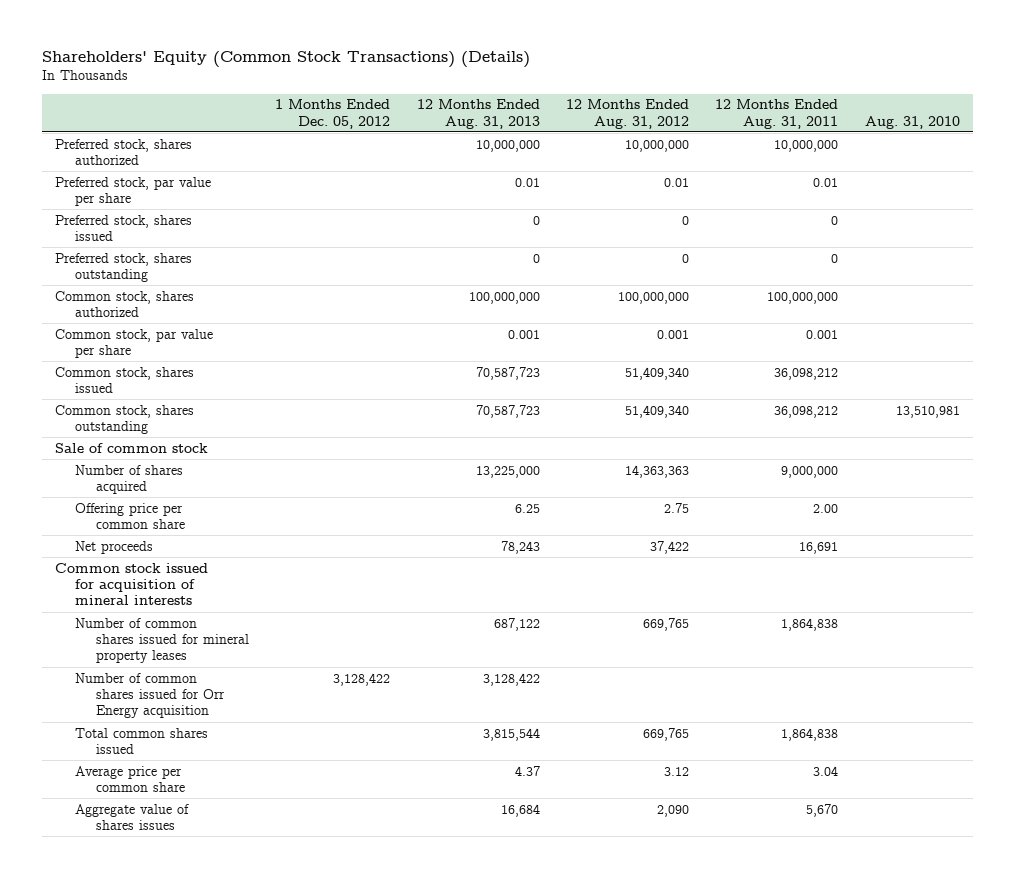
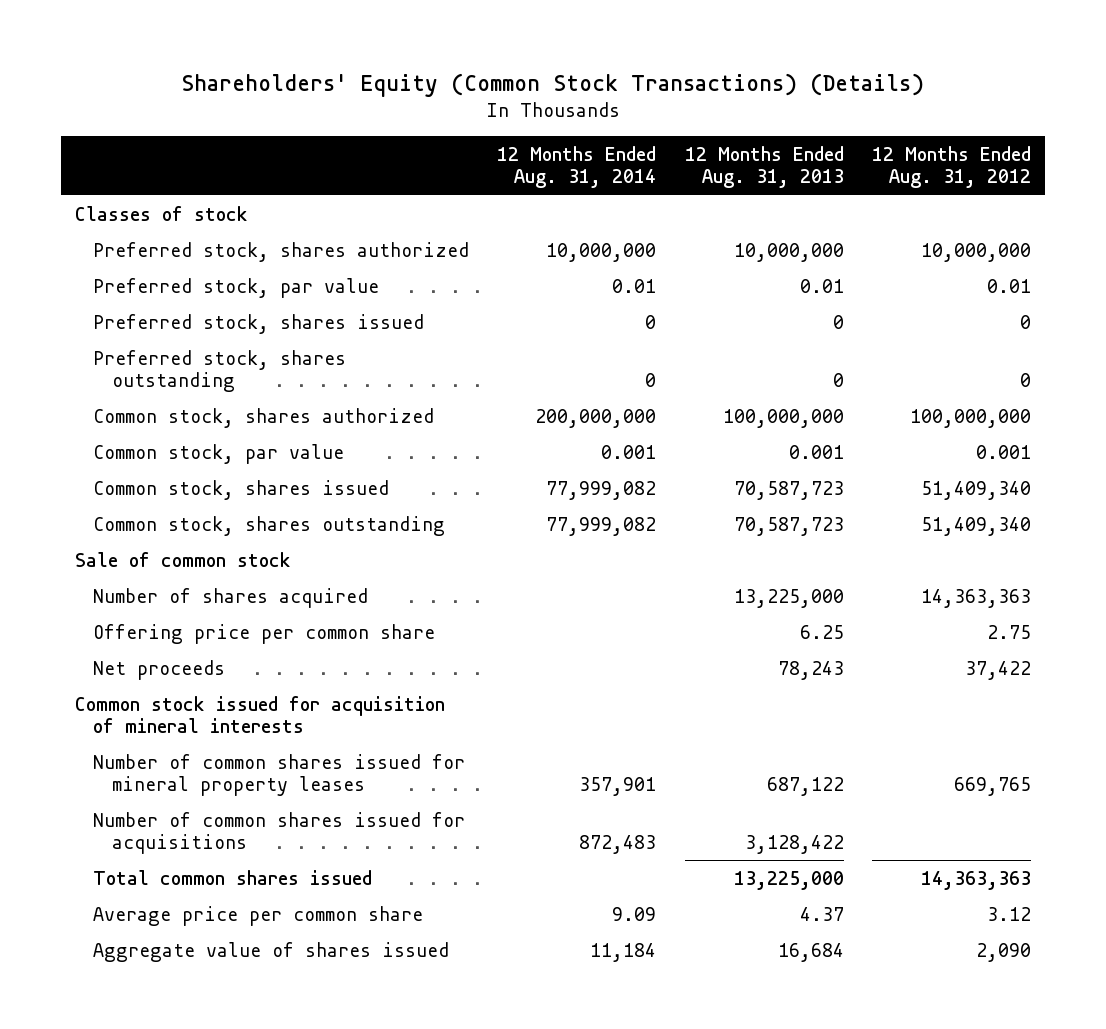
- | 1 Months Ended Dec. 05, 2012 | 12 Months Ended Aug. 31, 2013 | 12 Months Ended Aug. 31, 2012 | 12 Months Ended Aug. 31, 2011 | Aug. 31, 2010
+ | 12 Months Ended Aug. 31, 2014 | 12 Months Ended Aug. 31, 2013 | 12 Months Ended Aug. 31, 2012
+ Classes of stock
- Preferred stock, par value per share | | 0.01 | 0.01 | 0.01 |
+ Preferred stock, par value | 0.01 | 0.01 | 0.01
- Common stock, par value per share | | 0.001 | 0.001 | 0.001 |
+ Common stock, par value | 0.001 | 0.001 | 0.001
- Number of common shares issued for Orr Energy acquisition | 3,128,422 | 3,128,422 | | |
- Total common shares issued | | 3,815,544 | 669,765 | 1,864,838 |
+ Number of common shares issued for acquisitions | 872,483 | 3,128,422 |
+ Total common shares issued | | 13,225,000 | 14,363,363
- Aggregate value of shares issues | | 16,684 | 2,090 | 5,670 |
+ Aggregate value of shares issued | 11,184 | 16,684 | 2,090

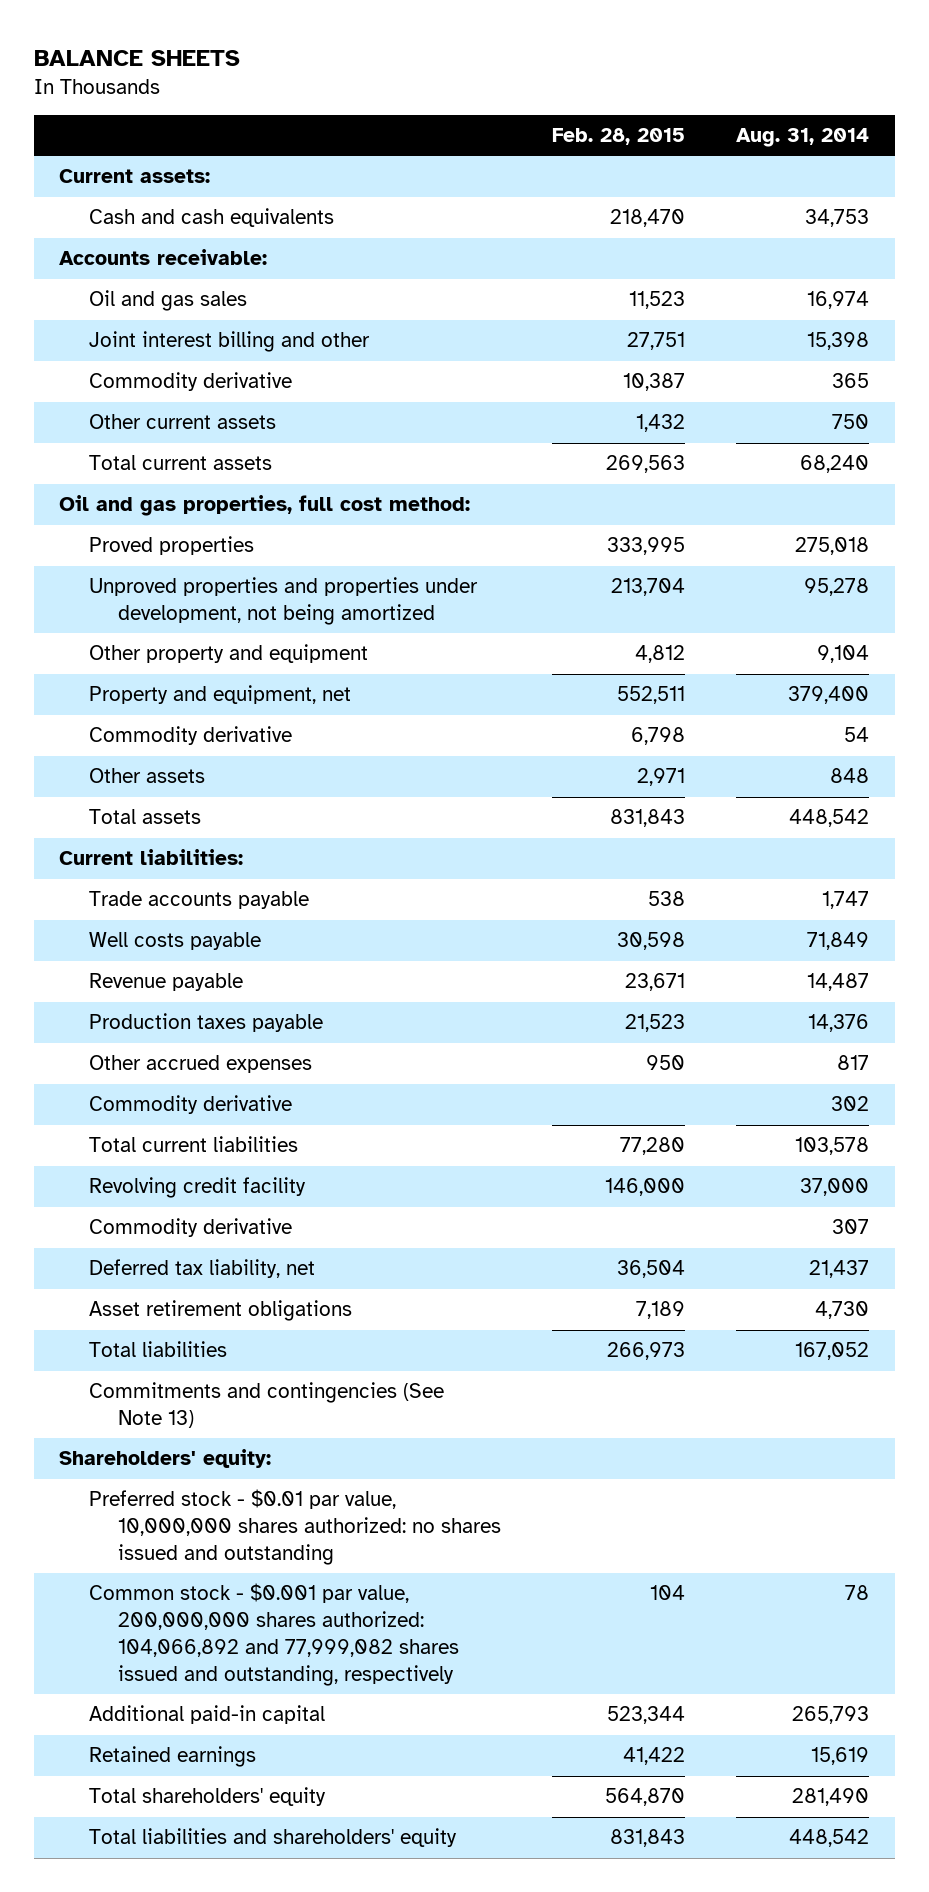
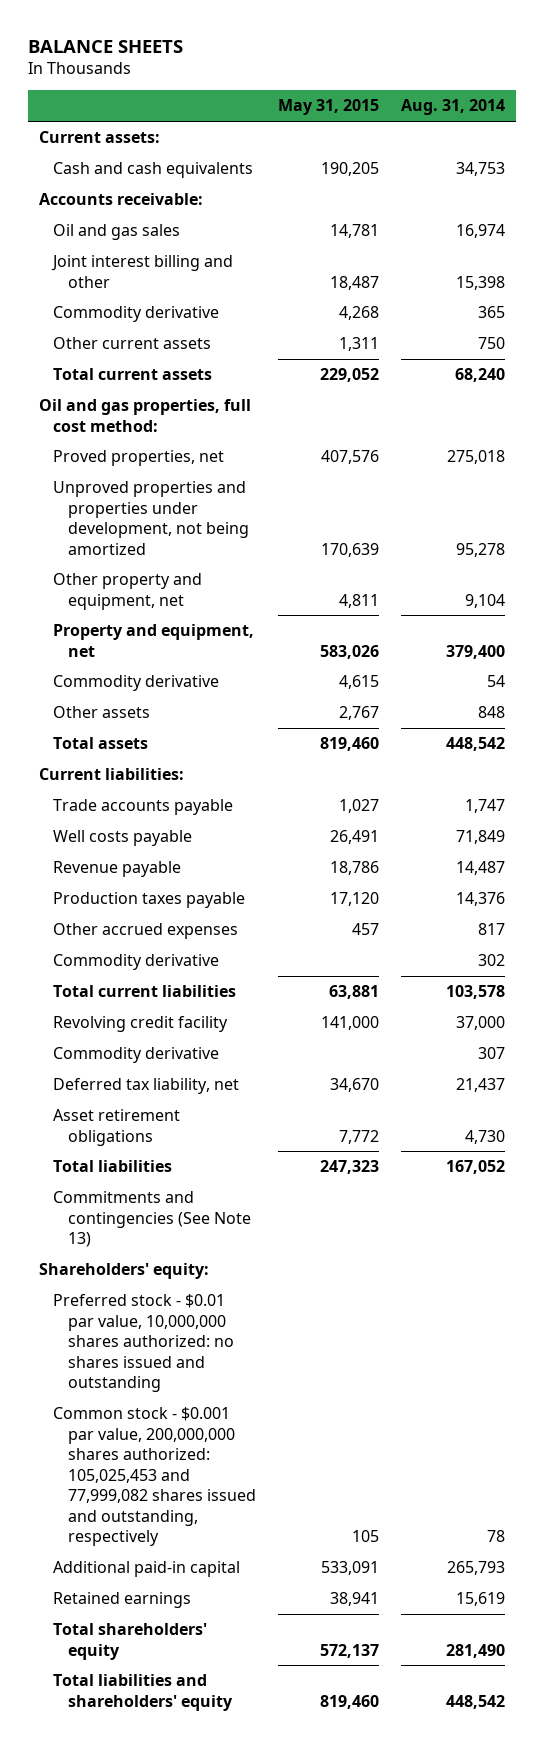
- | Feb. 28, 2015 | Aug. 31, 2014
+ | May 31, 2015 | Aug. 31, 2014
- Proved properties | 333,995 | 275,018
+ Proved properties, net | 407,576 | 275,018
- Other property and equipment | 4,812 | 9,104
+ Other property and equipment, net | 4,811 | 9,104
- Common stock - $0.001 par value, 200,000,000 shares authorized: 104,066,892 and 77,999,082 shares issued and outstanding, respectively | 104 | 78
+ Common stock - $0.001 par value, 200,000,000 shares authorized: 105,025,453 and 77,999,082 shares issued and outstanding, respectively | 105 | 78

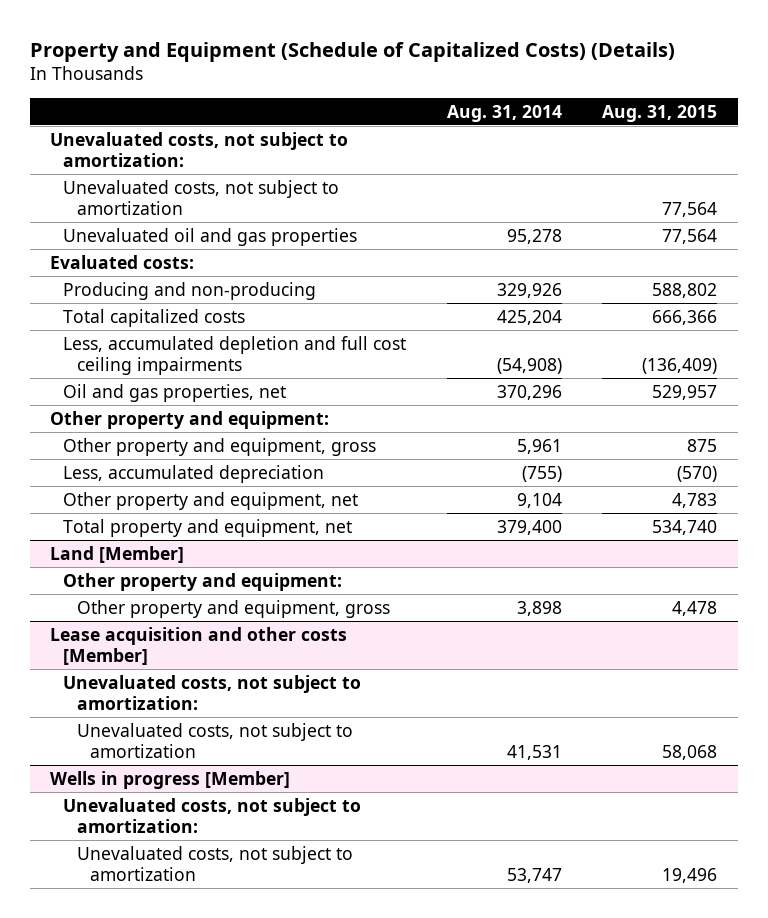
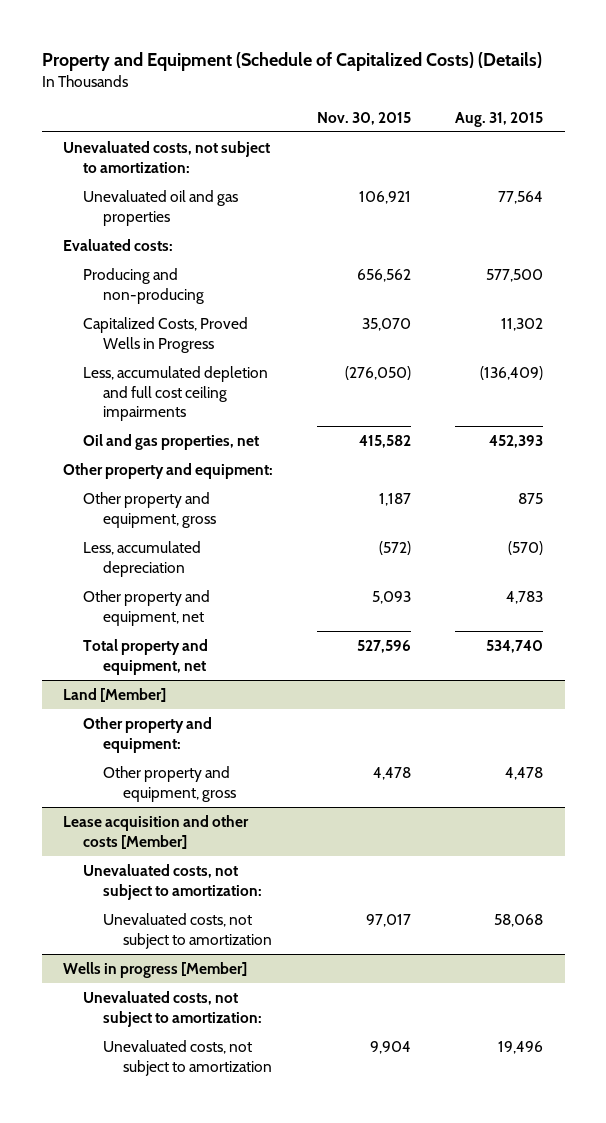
- | Aug. 31, 2014 | Aug. 31, 2015
+ | Nov. 30, 2015 | Aug. 31, 2015
- Unevaluated costs, not subject to amortization | | 77,564
- Producing and non-producing | 329,926 | 588,802
- Total capitalized costs | 425,204 | 666,366
+ Producing and non-producing | 656,562 | 577,500
+ Capitalized Costs, Proved Wells in Progress | 35,070 | 11,302
- Oil and gas properties, net | 370,296 | 529,957
+ Oil and gas properties, net | 415,582 | 452,393

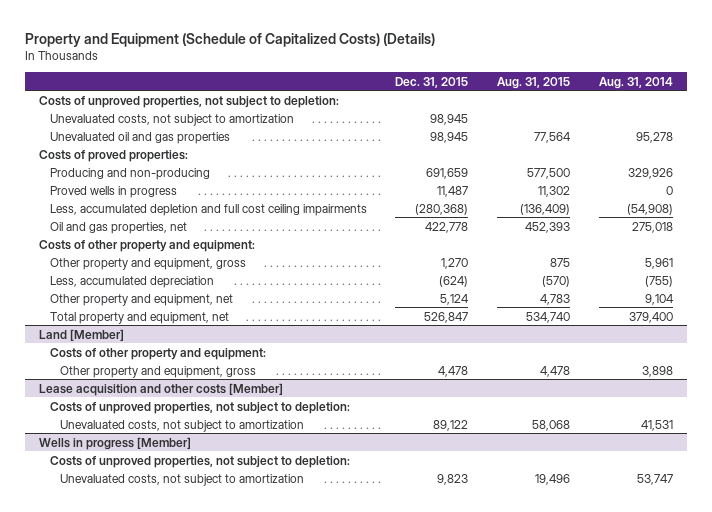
- | Nov. 30, 2015 | Aug. 31, 2015
+ | Dec. 31, 2015 | Aug. 31, 2015 | Aug. 31, 2014
- Unevaluated costs, not subject to amortization:
+ Costs of unproved properties, not subject to depletion:
+ Unevaluated costs, not subject to amortization | 98,945 | |
- Evaluated costs:
+ Costs of proved properties:
- Capitalized Costs, Proved Wells in Progress | 35,070 | 11,302
+ Proved wells in progress | 11,487 | 11,302 | 0
- Other property and equipment:
+ Costs of other property and equipment:
@ Land [Member]
- Other property and equipment:
+ Costs of other property and equipment:
@ Lease acquisition and other costs [Member]
- Unevaluated costs, not subject to amortization:
+ Costs of unproved properties, not subject to depletion:
@ Wells in progress [Member]
- Unevaluated costs, not subject to amortization:
+ Costs of unproved properties, not subject to depletion:

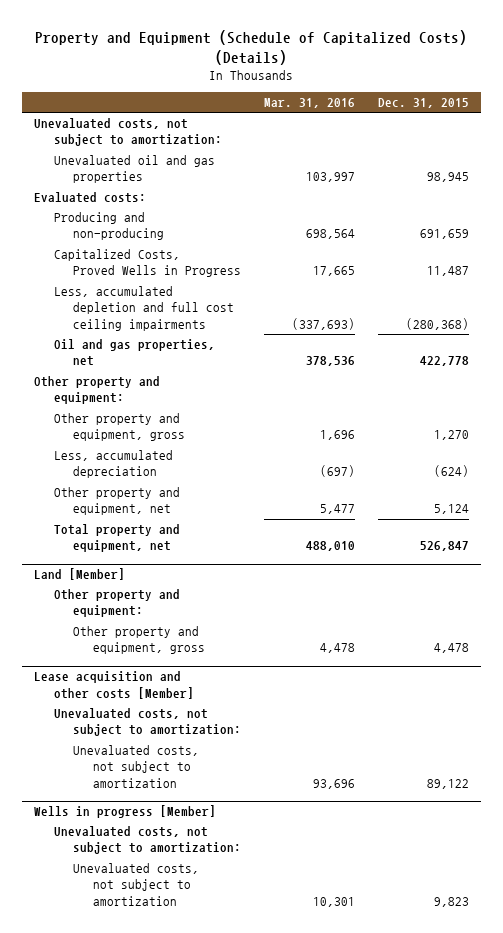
- | Dec. 31, 2015 | Aug. 31, 2015 | Aug. 31, 2014
+ | Mar. 31, 2016 | Dec. 31, 2015
- Costs of unproved properties, not subject to depletion:
- Unevaluated costs, not subject to amortization | 98,945 | |
+ Unevaluated costs, not subject to amortization:
- Costs of proved properties:
+ Evaluated costs:
- Proved wells in progress | 11,487 | 11,302 | 0
+ Capitalized Costs, Proved Wells in Progress | 17,665 | 11,487
- Costs of other property and equipment:
+ Other property and equipment:
@ Land [Member]
- Costs of other property and equipment:
+ Other property and equipment:
@ Lease acquisition and other costs [Member]
- Costs of unproved properties, not subject to depletion:
+ Unevaluated costs, not subject to amortization:
@ Wells in progress [Member]
- Costs of unproved properties, not subject to depletion:
+ Unevaluated costs, not subject to amortization:

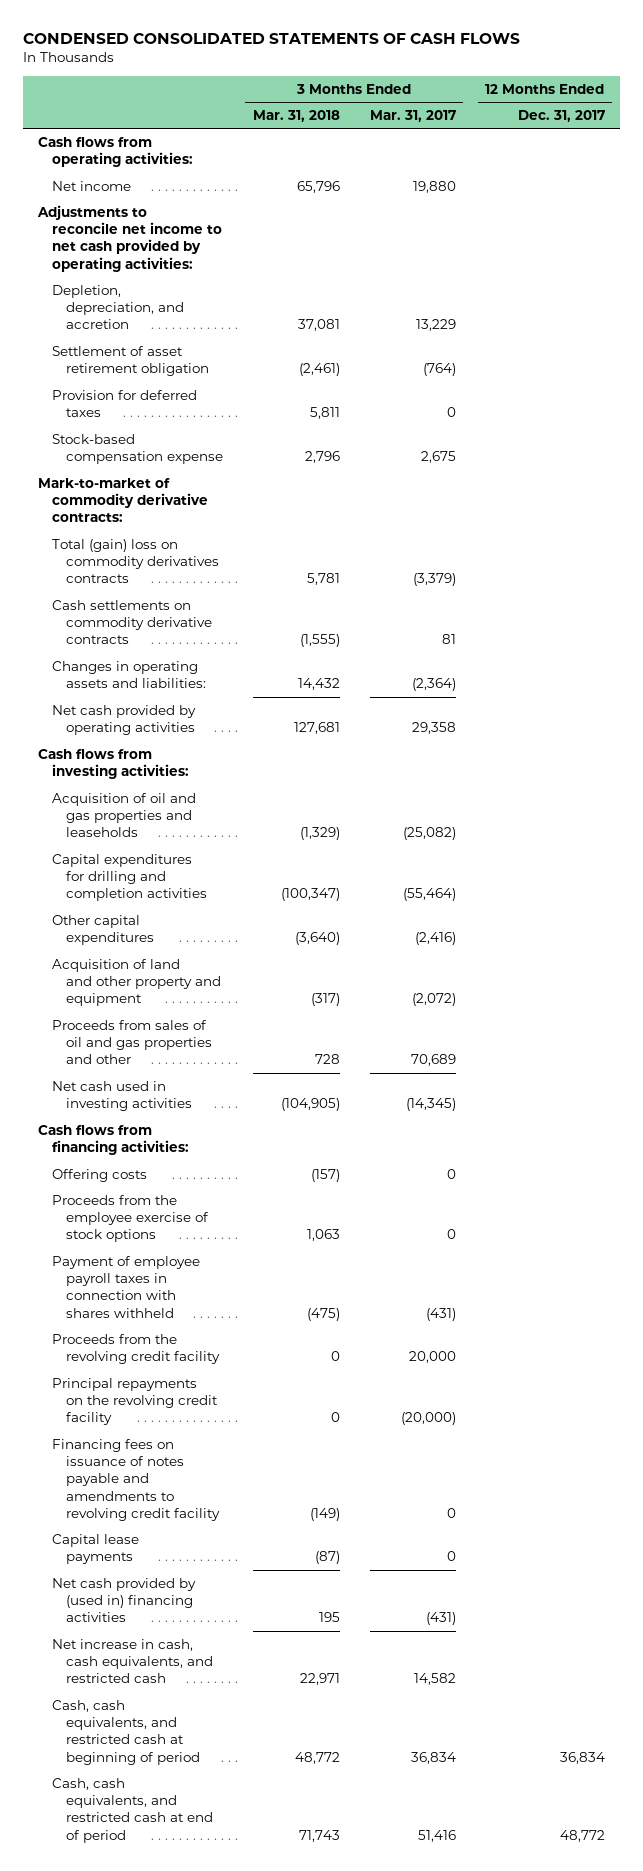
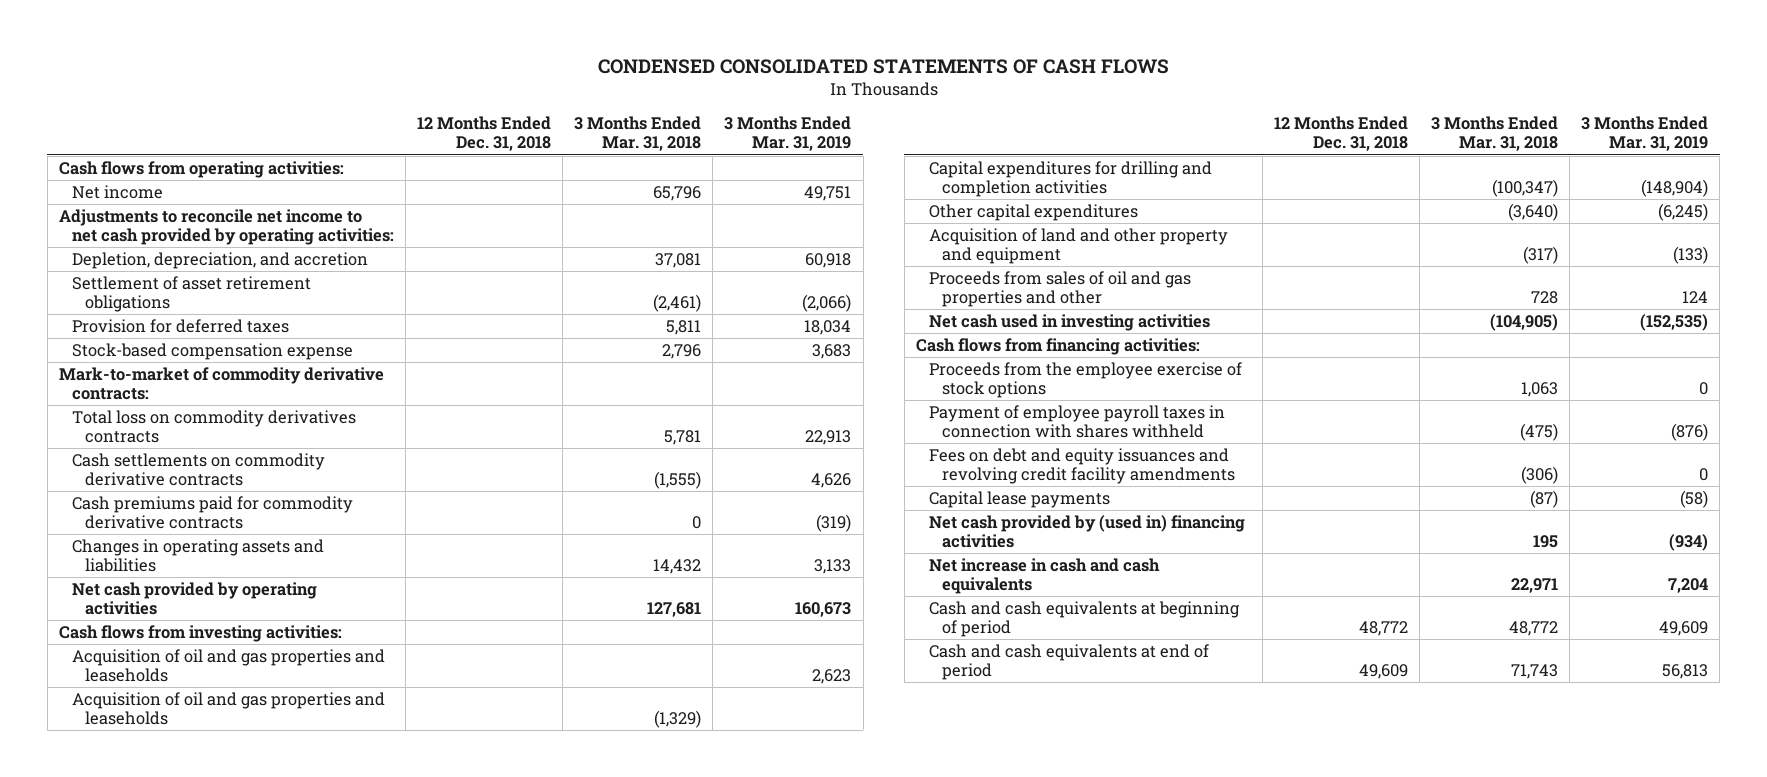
- | 3 Months Ended Mar. 31, 2018 | 3 Months Ended Mar. 31, 2017 | 12 Months Ended Dec. 31, 2017
+ | 12 Months Ended Dec. 31, 2018 | 3 Months Ended Mar. 31, 2018 | 3 Months Ended Mar. 31, 2019
- Settlement of asset retirement obligation | (2,461) | (764) |
+ Settlement of asset retirement obligations | | (2,461) | (2,066)
- Total (gain) loss on commodity derivatives contracts | 5,781 | (3,379) |
+ Total loss on commodity derivatives contracts | | 5,781 | 22,913
- Changes in operating assets and liabilities: | 14,432 | (2,364) |
+ Cash premiums paid for commodity derivative contracts | | 0 | (319)
+ Changes in operating assets and liabilities | | 14,432 | 3,133
+ Acquisition of oil and gas properties and leaseholds | | | 2,623
- Offering costs | (157) | 0 |
- Proceeds from the revolving credit facility | 0 | 20,000 |
- Principal repayments on the revolving credit facility | 0 | (20,000) |
- Financing fees on issuance of notes payable and amendments to revolving credit facility | (149) | 0 |
+ Fees on debt and equity issuances and revolving credit facility amendments | | (306) | 0
- Net increase in cash, cash equivalents, and restricted cash | 22,971 | 14,582 |
- Cash, cash equivalents, and restricted cash at beginning of period | 48,772 | 36,834 | 36,834
- Cash, cash equivalents, and restricted cash at end of period | 71,743 | 51,416 | 48,772
+ Net increase in cash and cash equivalents | | 22,971 | 7,204
+ Cash and cash equivalents at beginning of period | 48,772 | 48,772 | 49,609
+ Cash and cash equivalents at end of period | 49,609 | 71,743 | 56,813

